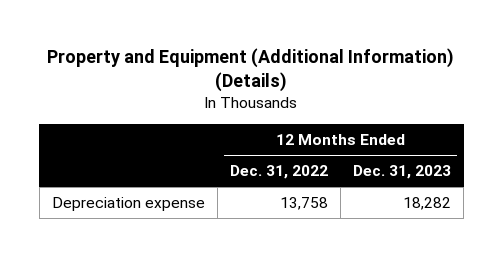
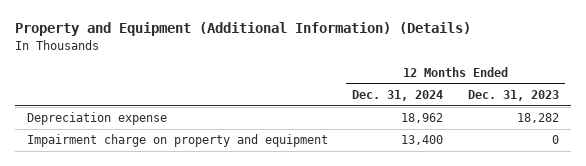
- | 12 Months Ended Dec. 31, 2022 | 12 Months Ended Dec. 31, 2023
+ | 12 Months Ended Dec. 31, 2024 | 12 Months Ended Dec. 31, 2023
+ Impairment charge on property and equipment | 13,400 | 0

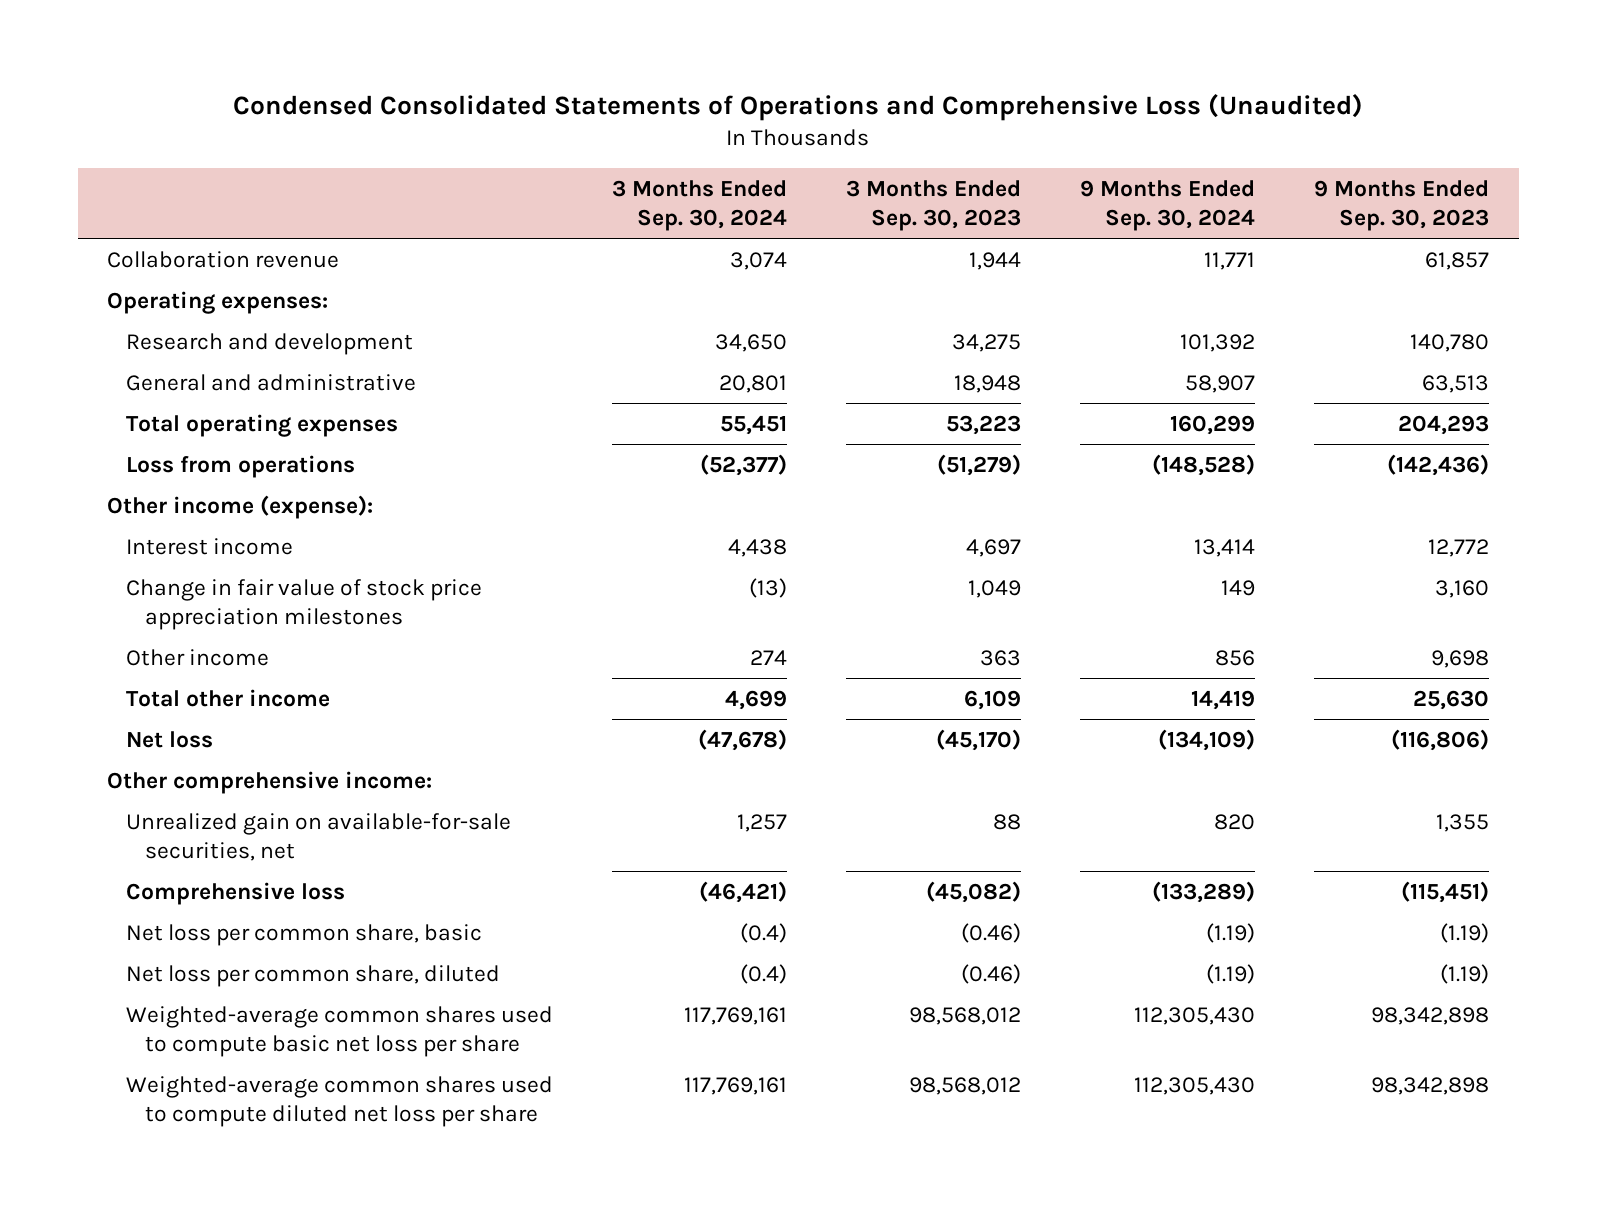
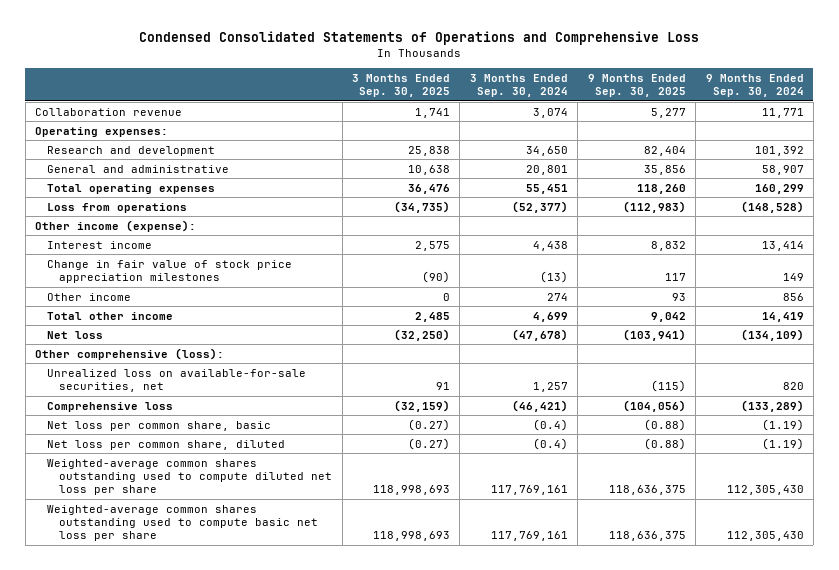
- Condensed Consolidated Statements of Operations and Comprehensive Loss (Unaudited)
+ Condensed Consolidated Statements of Operations and Comprehensive Loss
- | 3 Months Ended Sep. 30, 2024 | 3 Months Ended Sep. 30, 2023 | 9 Months Ended Sep. 30, 2024 | 9 Months Ended Sep. 30, 2023
+ | 3 Months Ended Sep. 30, 2025 | 3 Months Ended Sep. 30, 2024 | 9 Months Ended Sep. 30, 2025 | 9 Months Ended Sep. 30, 2024
- Other comprehensive income:
- Unrealized gain on available-for-sale securities, net | 1,257 | 88 | 820 | 1,355
+ Other comprehensive (loss):
+ Unrealized loss on available-for-sale securities, net | 91 | 1,257 | (115) | 820
- Weighted-average common shares used to compute basic net loss per share | 117,769,161 | 98,568,012 | 112,305,430 | 98,342,898
- Weighted-average common shares used to compute diluted net loss per share | 117,769,161 | 98,568,012 | 112,305,430 | 98,342,898
+ Weighted-average common shares outstanding used to compute diluted net loss per share | 118,998,693 | 117,769,161 | 118,636,375 | 112,305,430
+ Weighted-average common shares outstanding used to compute basic net loss per share | 118,998,693 | 117,769,161 | 118,636,375 | 112,305,430

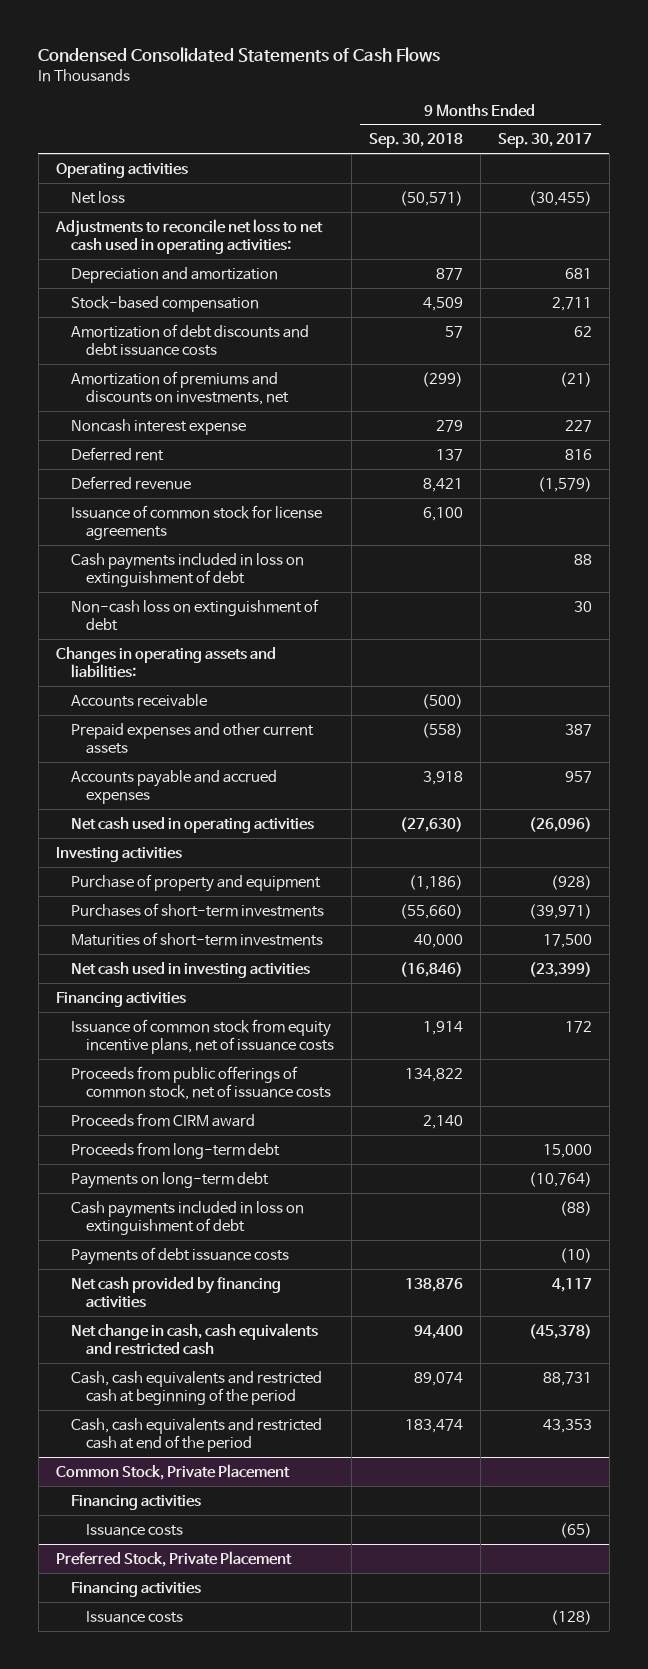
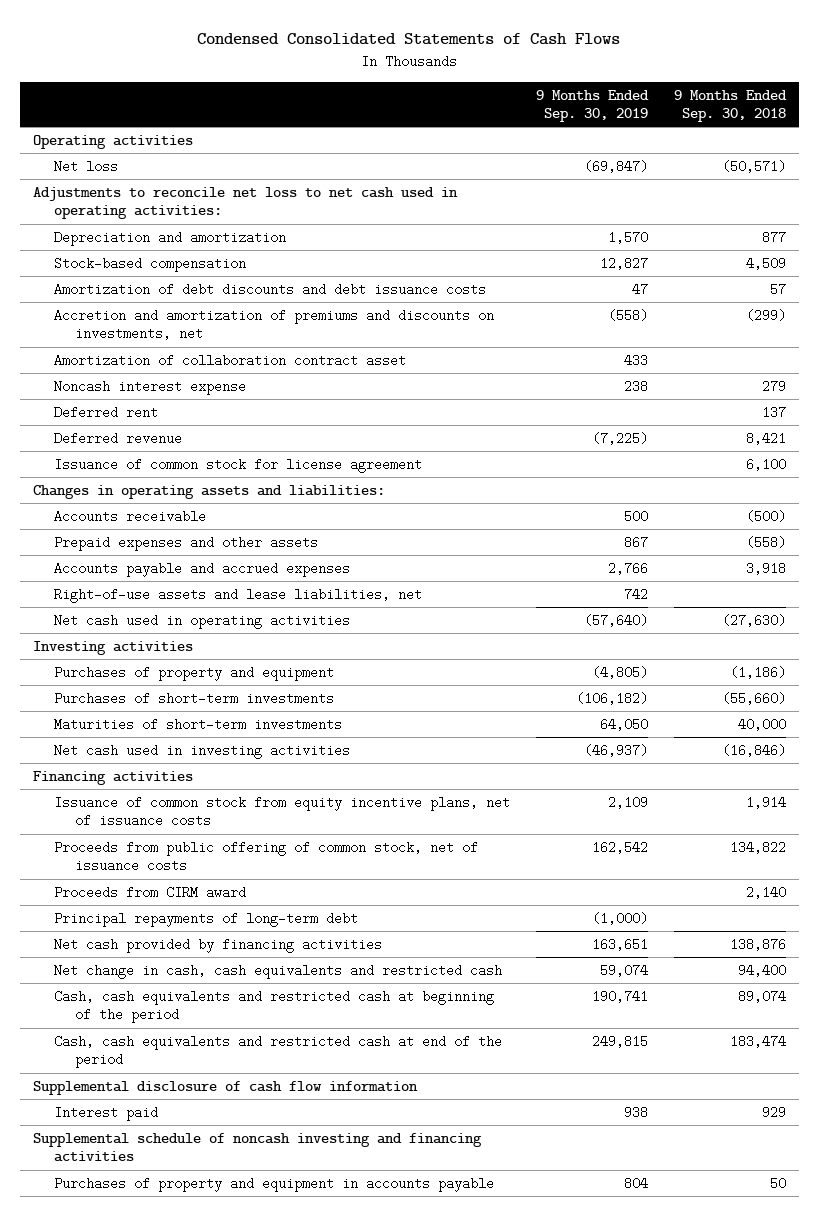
- | 9 Months Ended Sep. 30, 2018 | 9 Months Ended Sep. 30, 2017
+ | 9 Months Ended Sep. 30, 2019 | 9 Months Ended Sep. 30, 2018
- Amortization of premiums and discounts on investments, net | (299) | (21)
+ Accretion and amortization of premiums and discounts on investments, net | (558) | (299)
+ Amortization of collaboration contract asset | 433 |
- Issuance of common stock for license agreements | 6,100 |
- Cash payments included in loss on extinguishment of debt | | 88
- Non-cash loss on extinguishment of debt | | 30
+ Issuance of common stock for license agreement | | 6,100
- Prepaid expenses and other current assets | (558) | 387
+ Prepaid expenses and other assets | 867 | (558)
+ Right-of-use assets and lease liabilities, net | 742 |
- Purchase of property and equipment | (1,186) | (928)
+ Purchases of property and equipment | (4,805) | (1,186)
- Proceeds from public offerings of common stock, net of issuance costs | 134,822 |
+ Proceeds from public offering of common stock, net of issuance costs | 162,542 | 134,822
- Proceeds from long-term debt | | 15,000
- Payments on long-term debt | | (10,764)
- Cash payments included in loss on extinguishment of debt | | (88)
- Payments of debt issuance costs | | (10)
+ Principal repayments of long-term debt | (1,000) |
- Common Stock, Private Placement
- Financing activities
- Issuance costs | | (65)
- Preferred Stock, Private Placement
- Financing activities
- Issuance costs | | (128)
+ Supplemental disclosure of cash flow information
+ Interest paid | 938 | 929
+ Supplemental schedule of noncash investing and financing activities
+ Purchases of property and equipment in accounts payable | 804 | 50

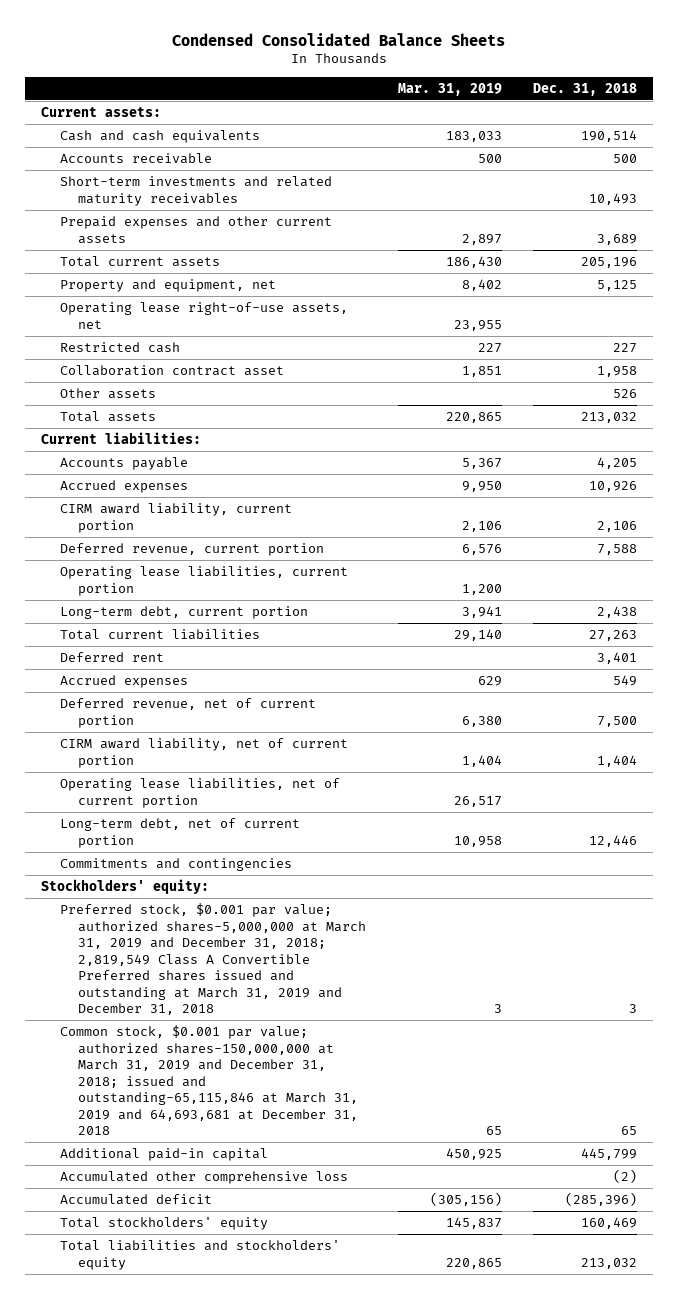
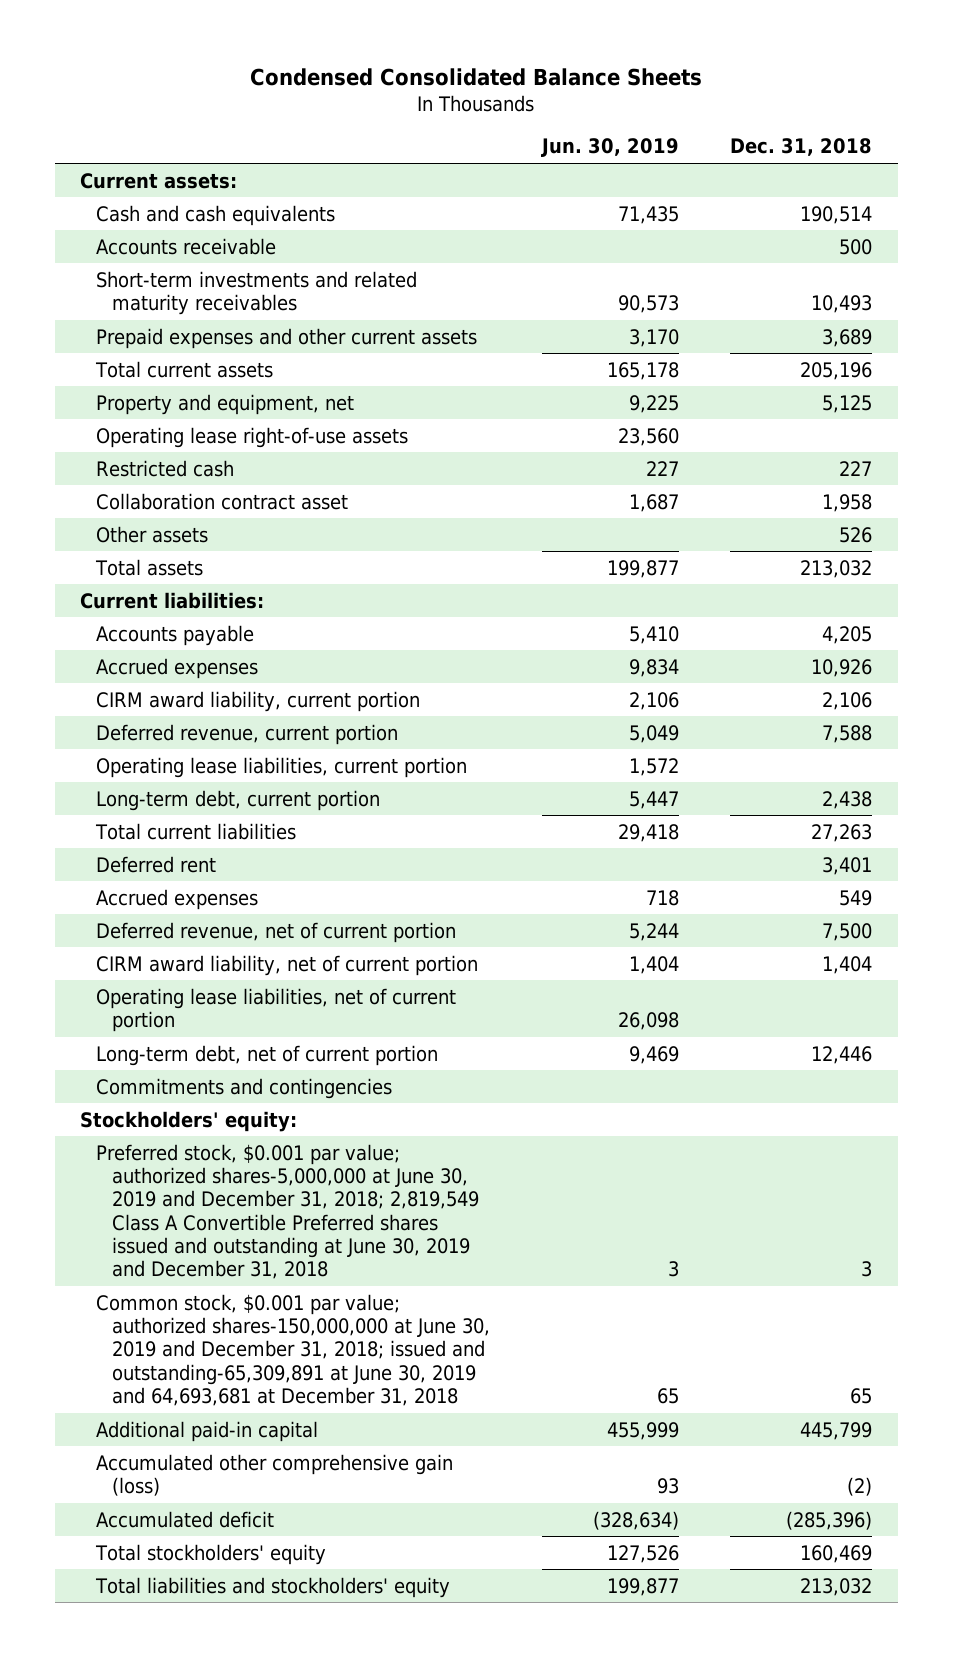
- | Mar. 31, 2019 | Dec. 31, 2018
+ | Jun. 30, 2019 | Dec. 31, 2018
- Operating lease right-of-use assets, net | 23,955 |
+ Operating lease right-of-use assets | 23,560 |
- Preferred stock, $0.001 par value; authorized shares-5,000,000 at March 31, 2019 and December 31, 2018; 2,819,549 Class A Convertible Preferred shares issued and outstanding at March 31, 2019 and December 31, 2018 | 3 | 3
- Common stock, $0.001 par value; authorized shares-150,000,000 at March 31, 2019 and December 31, 2018; issued and outstanding-65,115,846 at March 31, 2019 and 64,693,681 at December 31, 2018 | 65 | 65
+ Preferred stock, $0.001 par value; authorized shares-5,000,000 at June 30, 2019 and December 31, 2018; 2,819,549 Class A Convertible Preferred shares issued and outstanding at June 30, 2019 and December 31, 2018 | 3 | 3
+ Common stock, $0.001 par value; authorized shares-150,000,000 at June 30, 2019 and December 31, 2018; issued and outstanding-65,309,891 at June 30, 2019 and 64,693,681 at December 31, 2018 | 65 | 65
- Accumulated other comprehensive loss | | (2)
+ Accumulated other comprehensive gain (loss) | 93 | (2)

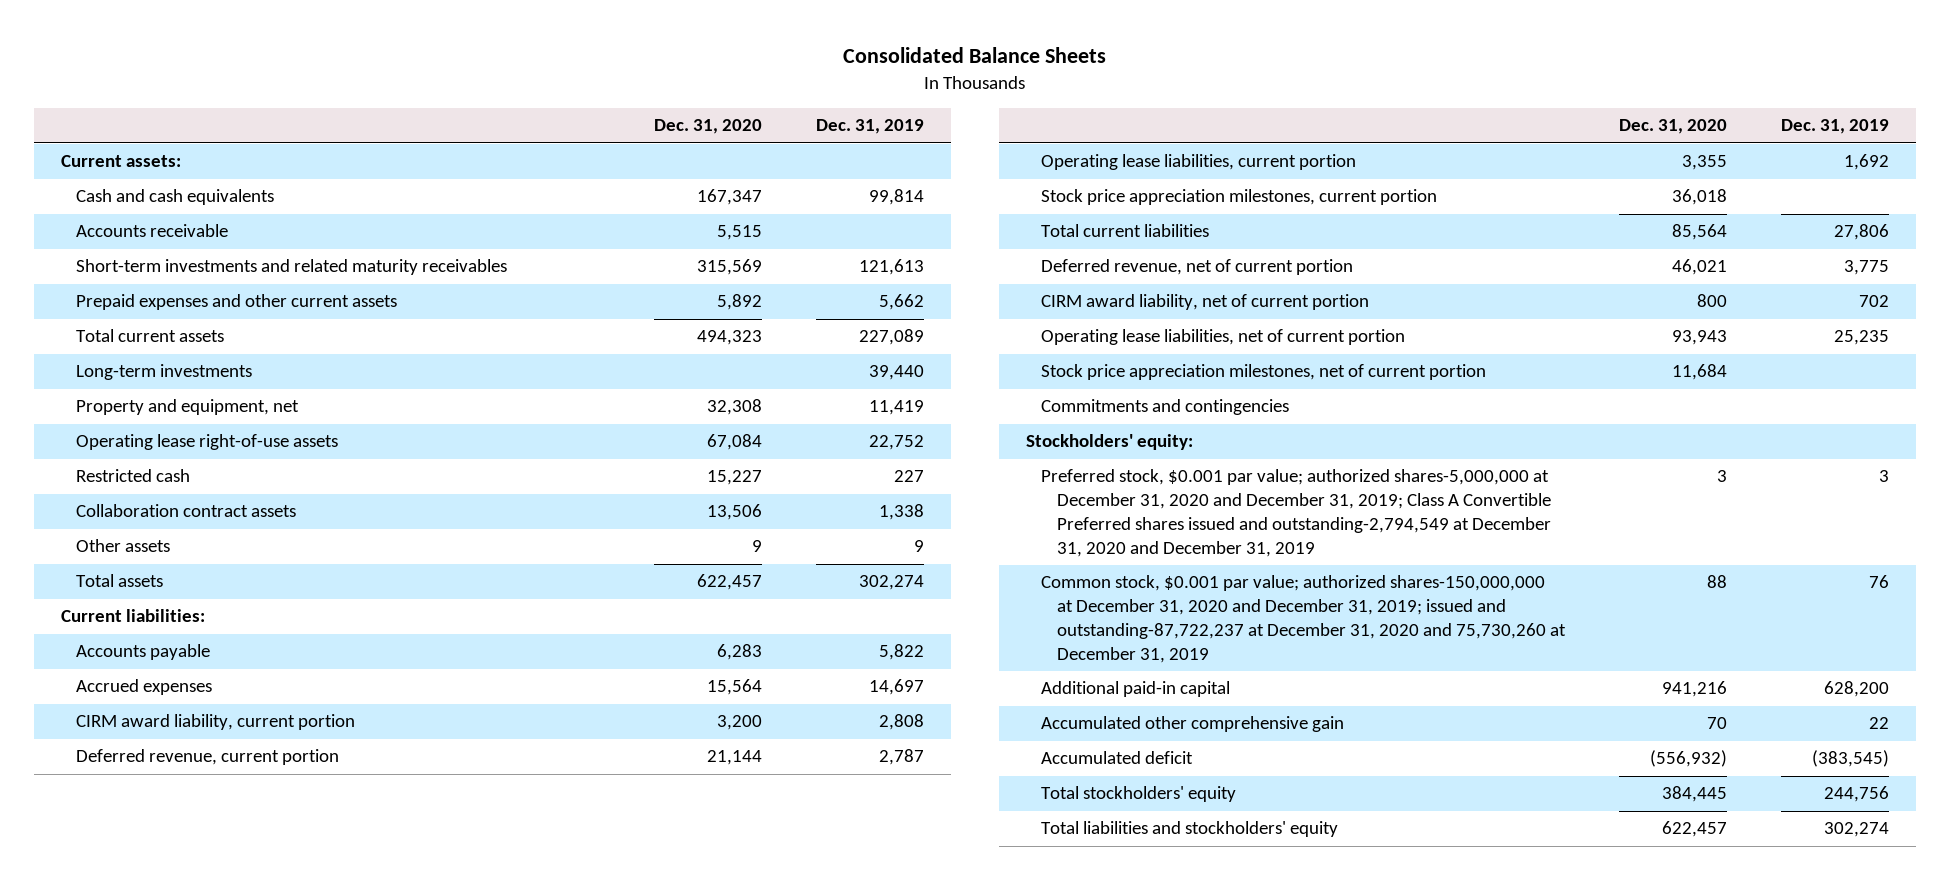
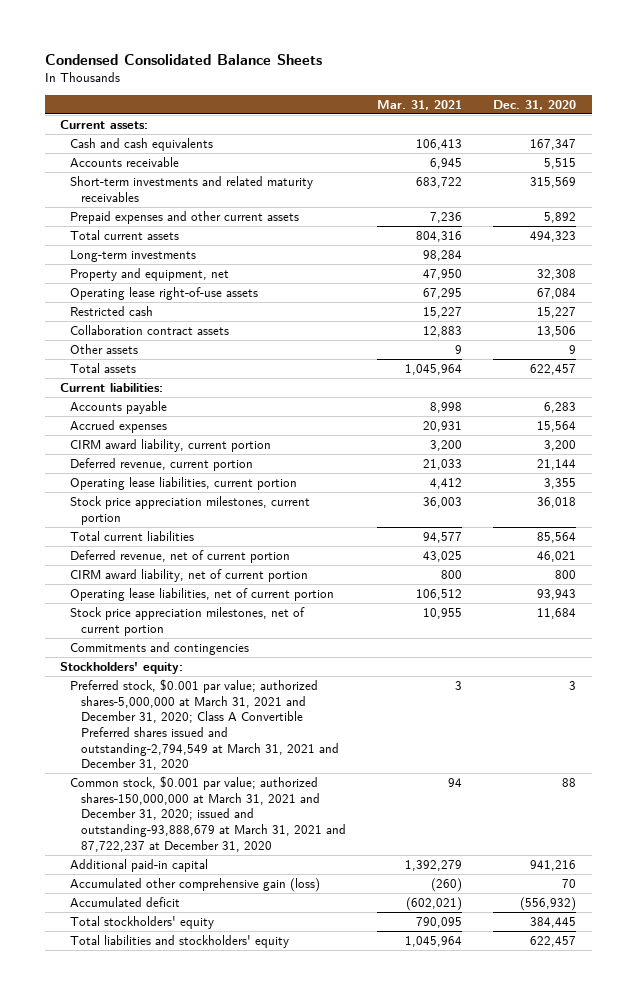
- Consolidated Balance Sheets
+ Condensed Consolidated Balance Sheets
- | Dec. 31, 2020 | Dec. 31, 2019
+ | Mar. 31, 2021 | Dec. 31, 2020
- Preferred stock, $0.001 par value; authorized shares-5,000,000 at December 31, 2020 and December 31, 2019; Class A Convertible Preferred shares issued and outstanding-2,794,549 at December 31, 2020 and December 31, 2019 | 3 | 3
- Common stock, $0.001 par value; authorized shares-150,000,000 at December 31, 2020 and December 31, 2019; issued and outstanding-87,722,237 at December 31, 2020 and 75,730,260 at December 31, 2019 | 88 | 76
+ Preferred stock, $0.001 par value; authorized shares-5,000,000 at March 31, 2021 and December 31, 2020; Class A Convertible Preferred shares issued and outstanding-2,794,549 at March 31, 2021 and December 31, 2020 | 3 | 3
+ Common stock, $0.001 par value; authorized shares-150,000,000 at March 31, 2021 and December 31, 2020; issued and outstanding-93,888,679 at March 31, 2021 and 87,722,237 at December 31, 2020 | 94 | 88
- Accumulated other comprehensive gain | 70 | 22
+ Accumulated other comprehensive gain (loss) | (260) | 70

